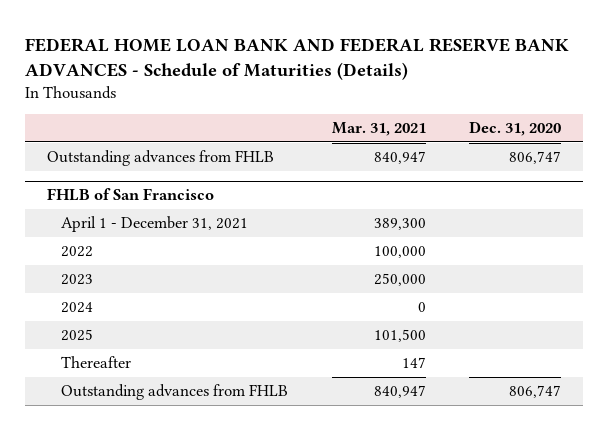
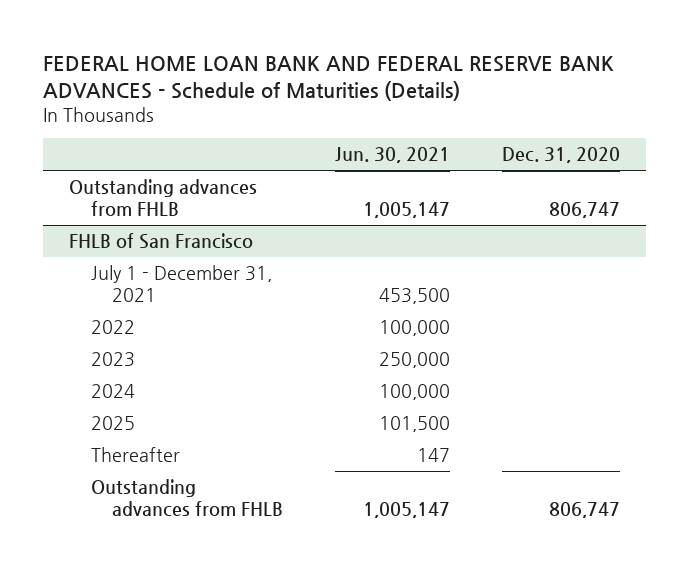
- | Mar. 31, 2021 | Dec. 31, 2020
+ | Jun. 30, 2021 | Dec. 31, 2020
@ FHLB of San Francisco
- April 1 - December 31, 2021 | 389,300 |
+ July 1 - December 31, 2021 | 453,500 |

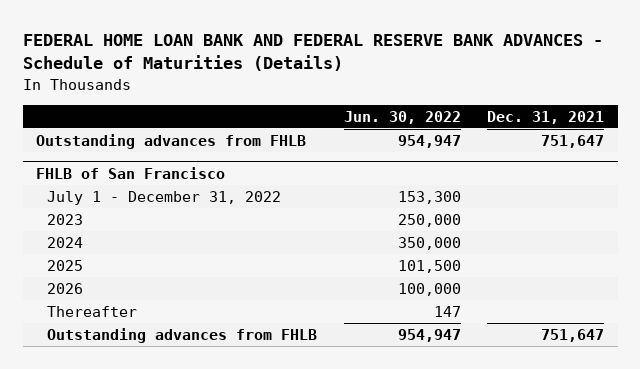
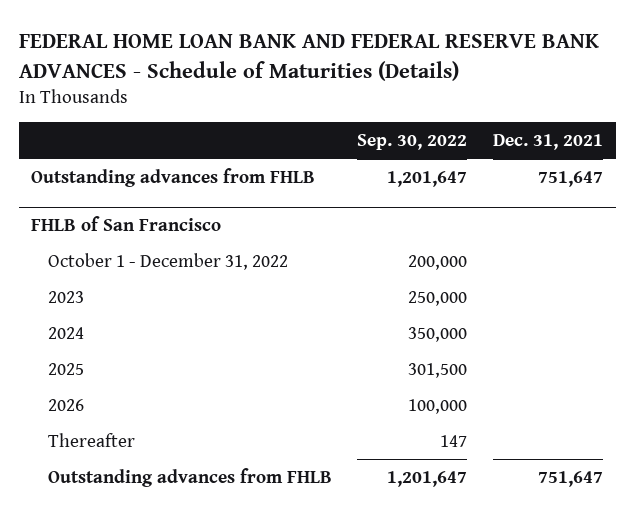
- | Jun. 30, 2022 | Dec. 31, 2021
+ | Sep. 30, 2022 | Dec. 31, 2021
@ FHLB of San Francisco
- July 1 - December 31, 2022 | 153,300 |
+ October 1 - December 31, 2022 | 200,000 |

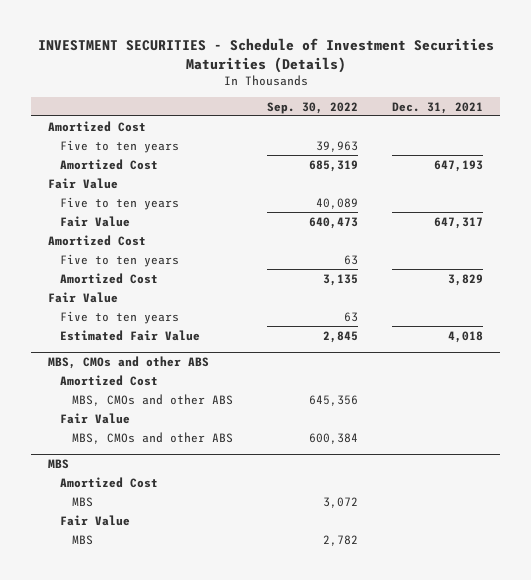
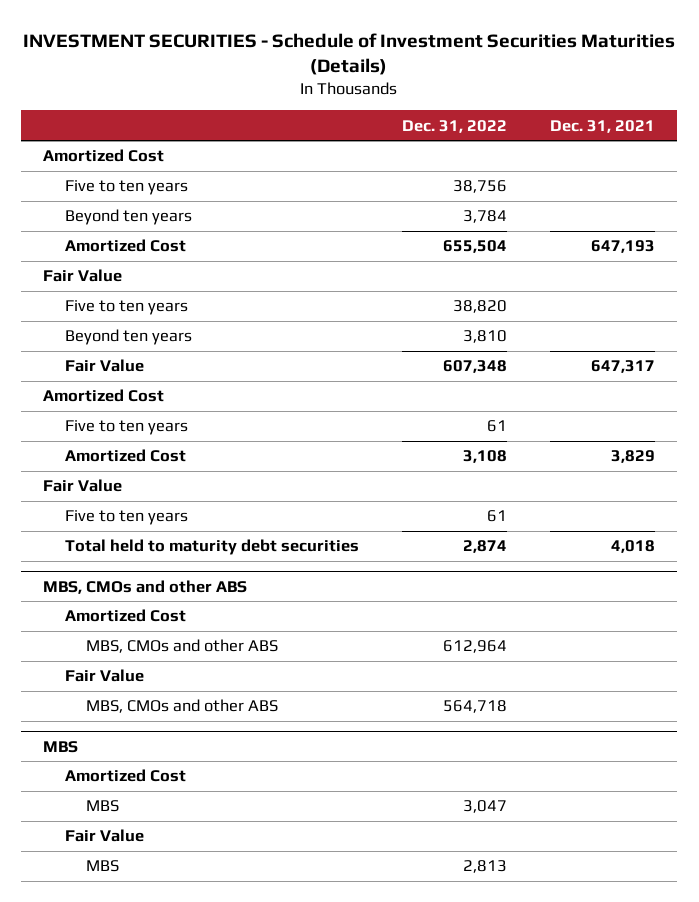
- | Sep. 30, 2022 | Dec. 31, 2021
+ | Dec. 31, 2022 | Dec. 31, 2021
+ Beyond ten years | 3,784 |
+ Beyond ten years | 3,810 |
- Estimated Fair Value | 2,845 | 4,018
+ Total held to maturity debt securities | 2,874 | 4,018

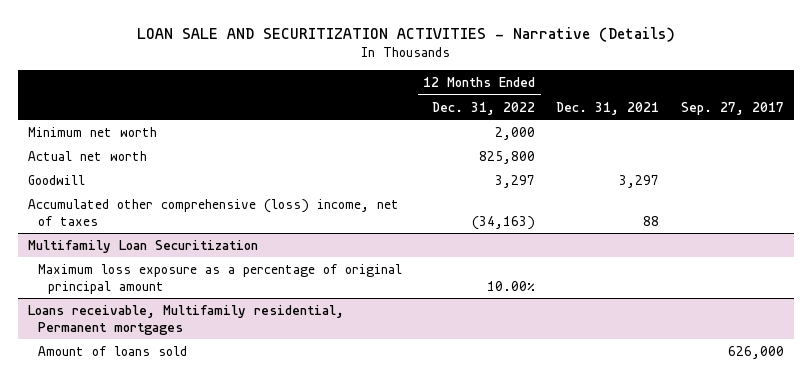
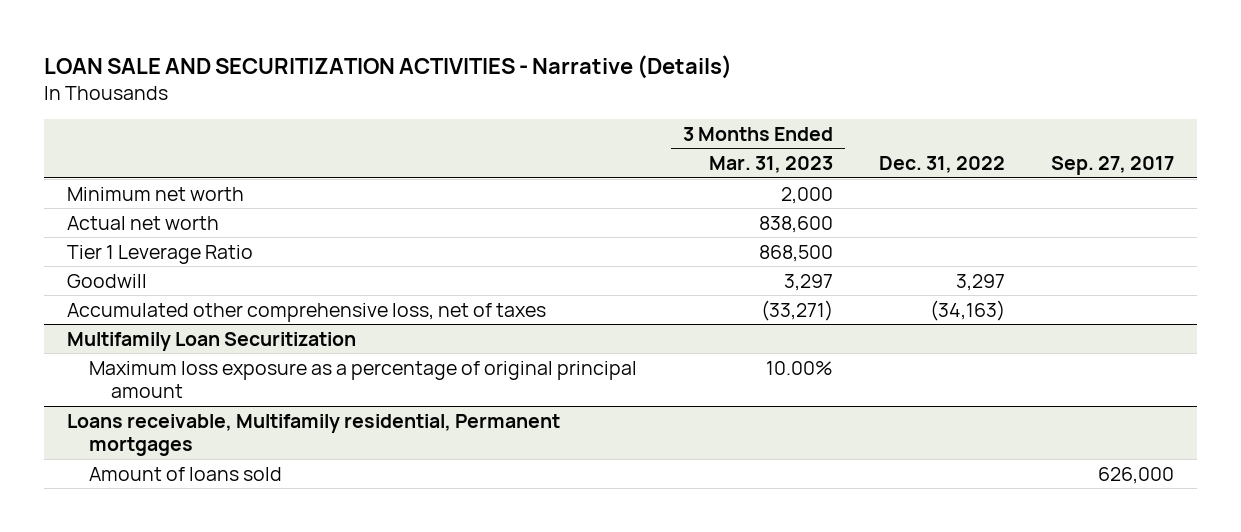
- | 12 Months Ended Dec. 31, 2022 | Dec. 31, 2021 | Sep. 27, 2017
+ | 3 Months Ended Mar. 31, 2023 | Dec. 31, 2022 | Sep. 27, 2017
+ Tier 1 Leverage Ratio | 868,500 | |
- Accumulated other comprehensive (loss) income, net of taxes | (34,163) | 88 |
+ Accumulated other comprehensive loss, net of taxes | (33,271) | (34,163) |

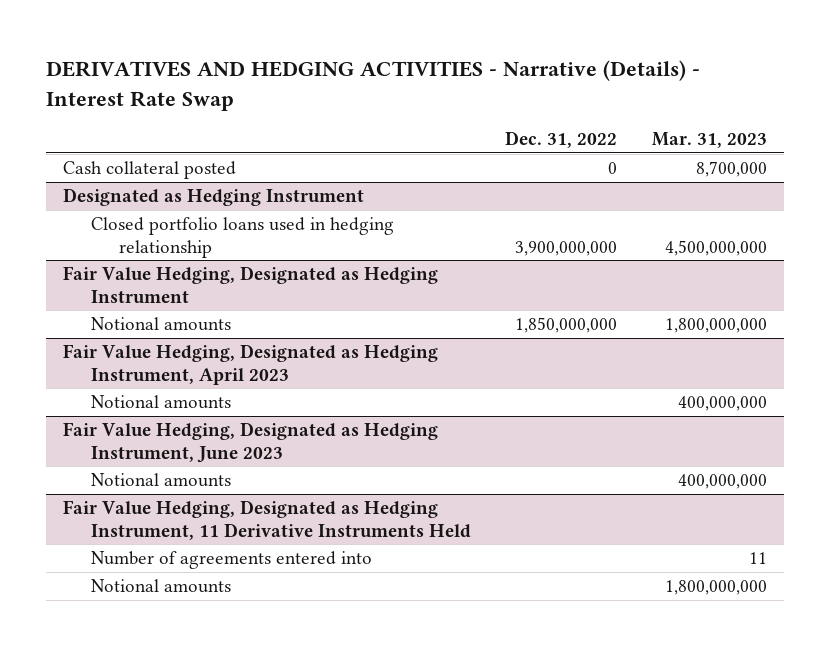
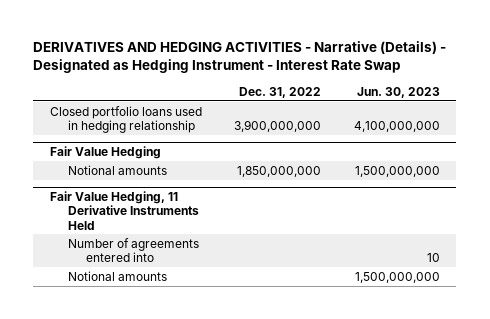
- DERIVATIVES AND HEDGING ACTIVITIES - Narrative (Details) - Interest Rate Swap
+ DERIVATIVES AND HEDGING ACTIVITIES - Narrative (Details) - Designated as Hedging Instrument - Interest Rate Swap
- | Dec. 31, 2022 | Mar. 31, 2023
+ | Dec. 31, 2022 | Jun. 30, 2023
- Cash collateral posted | 0 | 8,700,000
- Designated as Hedging Instrument
- Closed portfolio loans used in hedging relationship | 3,900,000,000 | 4,500,000,000
- Fair Value Hedging, Designated as Hedging Instrument
+ Closed portfolio loans used in hedging relationship | 3,900,000,000 | 4,100,000,000
+ Fair Value Hedging
- Fair Value Hedging, Designated as Hedging Instrument, April 2023
- Notional amounts | | 400,000,000
- Fair Value Hedging, Designated as Hedging Instrument, June 2023
- Notional amounts | | 400,000,000
- Fair Value Hedging, Designated as Hedging Instrument, 11 Derivative Instruments Held
+ Fair Value Hedging, 11 Derivative Instruments Held

